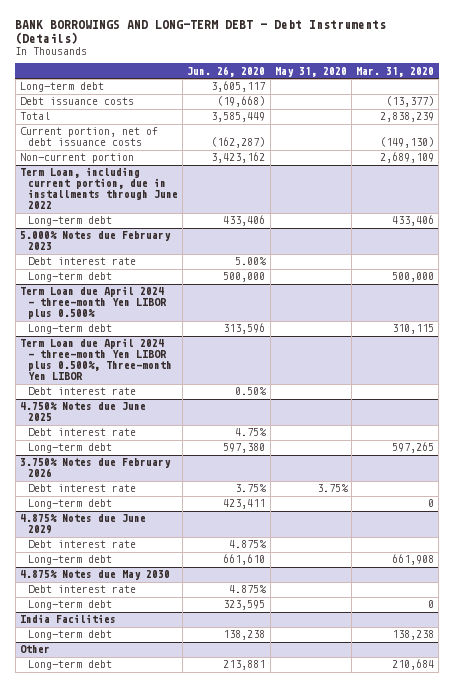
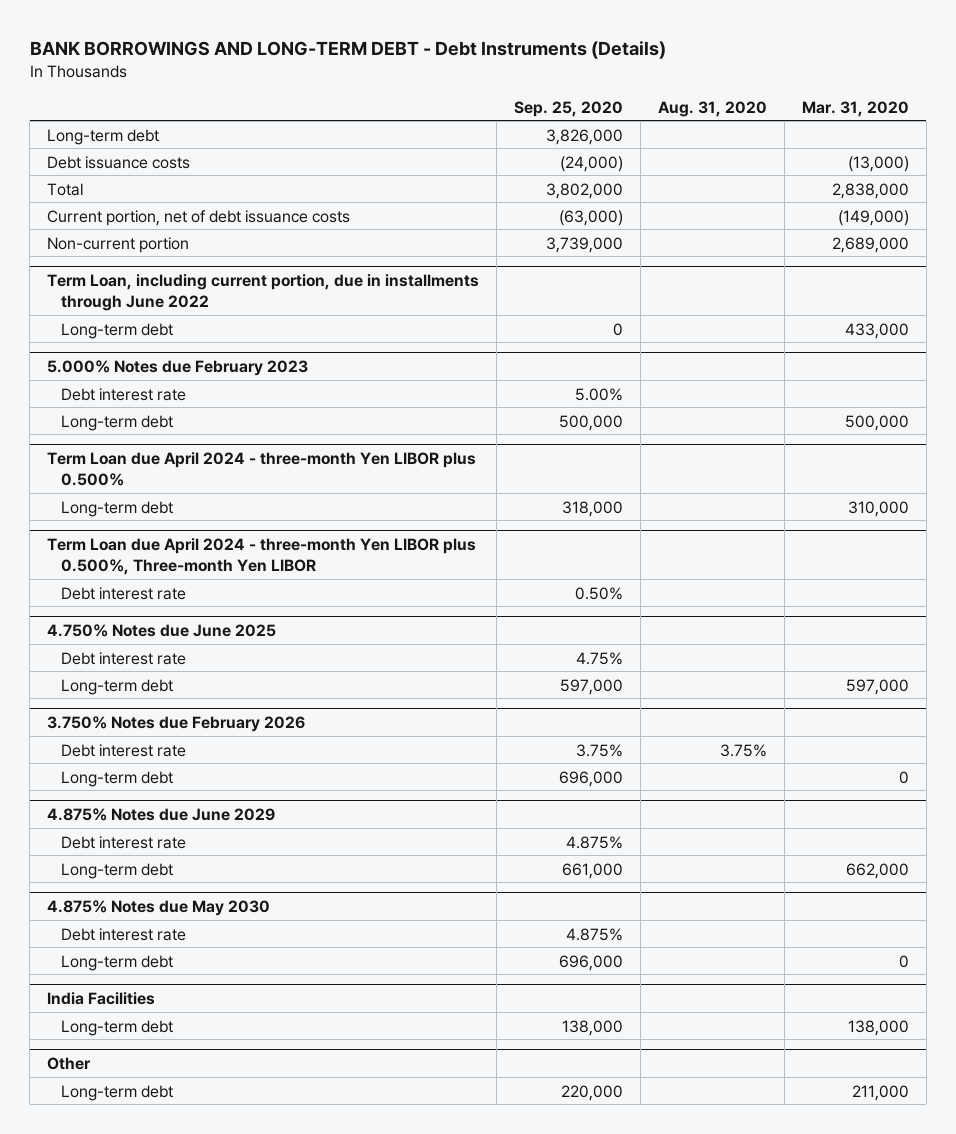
- | Jun. 26, 2020 | May 31, 2020 | Mar. 31, 2020
+ | Sep. 25, 2020 | Aug. 31, 2020 | Mar. 31, 2020
- Debt issuance costs | (19,668) | | (13,377)
- Total | 3,585,449 | | 2,838,239
- Current portion, net of debt issuance costs | (162,287) | | (149,130)
- Non-current portion | 3,423,162 | | 2,689,109
+ Debt issuance costs | (24,000) | | (13,000)
+ Total | 3,802,000 | | 2,838,000
+ Current portion, net of debt issuance costs | (63,000) | | (149,000)
+ Non-current portion | 3,739,000 | | 2,689,000
@ Term Loan, including current portion, due in installments through June 2022
- Long-term debt | 433,406 | | 433,406
+ Long-term debt | 0 | | 433,000
@ Term Loan due April 2024 - three-month Yen LIBOR plus 0.500%
- Long-term debt | 313,596 | | 310,115
+ Long-term debt | 318,000 | | 310,000
@ 4.750% Notes due June 2025
- Long-term debt | 597,380 | | 597,265
+ Long-term debt | 597,000 | | 597,000
@ 4.875% Notes due June 2029
- Long-term debt | 661,610 | | 661,908
+ Long-term debt | 661,000 | | 662,000
@ India Facilities
- Long-term debt | 138,238 | | 138,238
+ Long-term debt | 138,000 | | 138,000
@ Other
- Long-term debt | 213,881 | | 210,684
+ Long-term debt | 220,000 | | 211,000

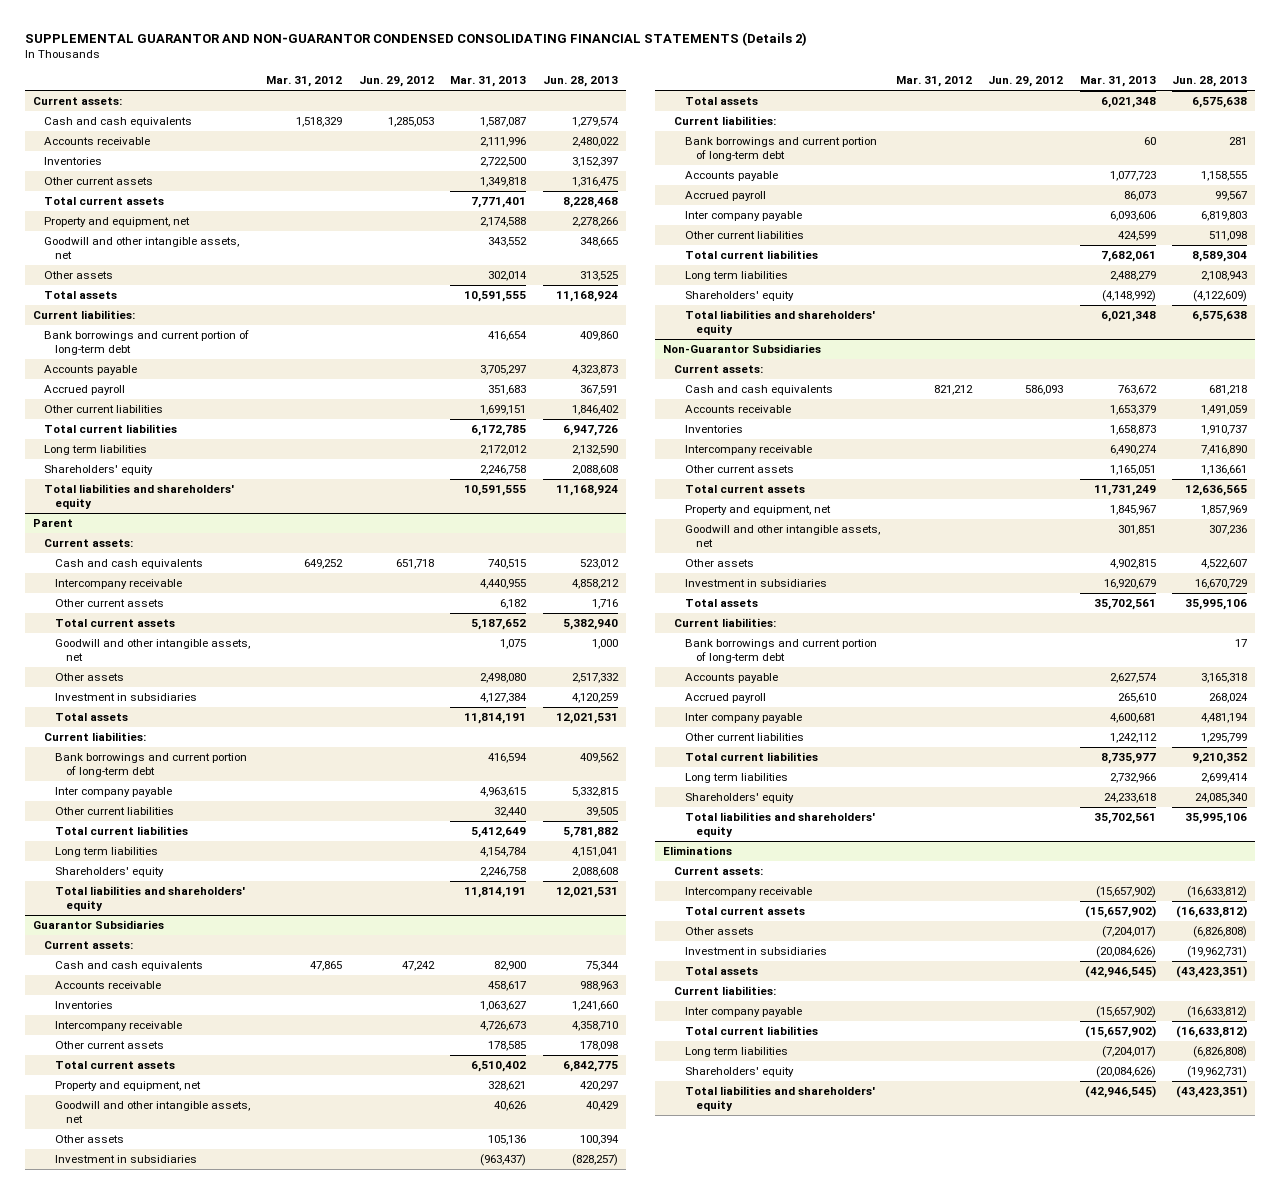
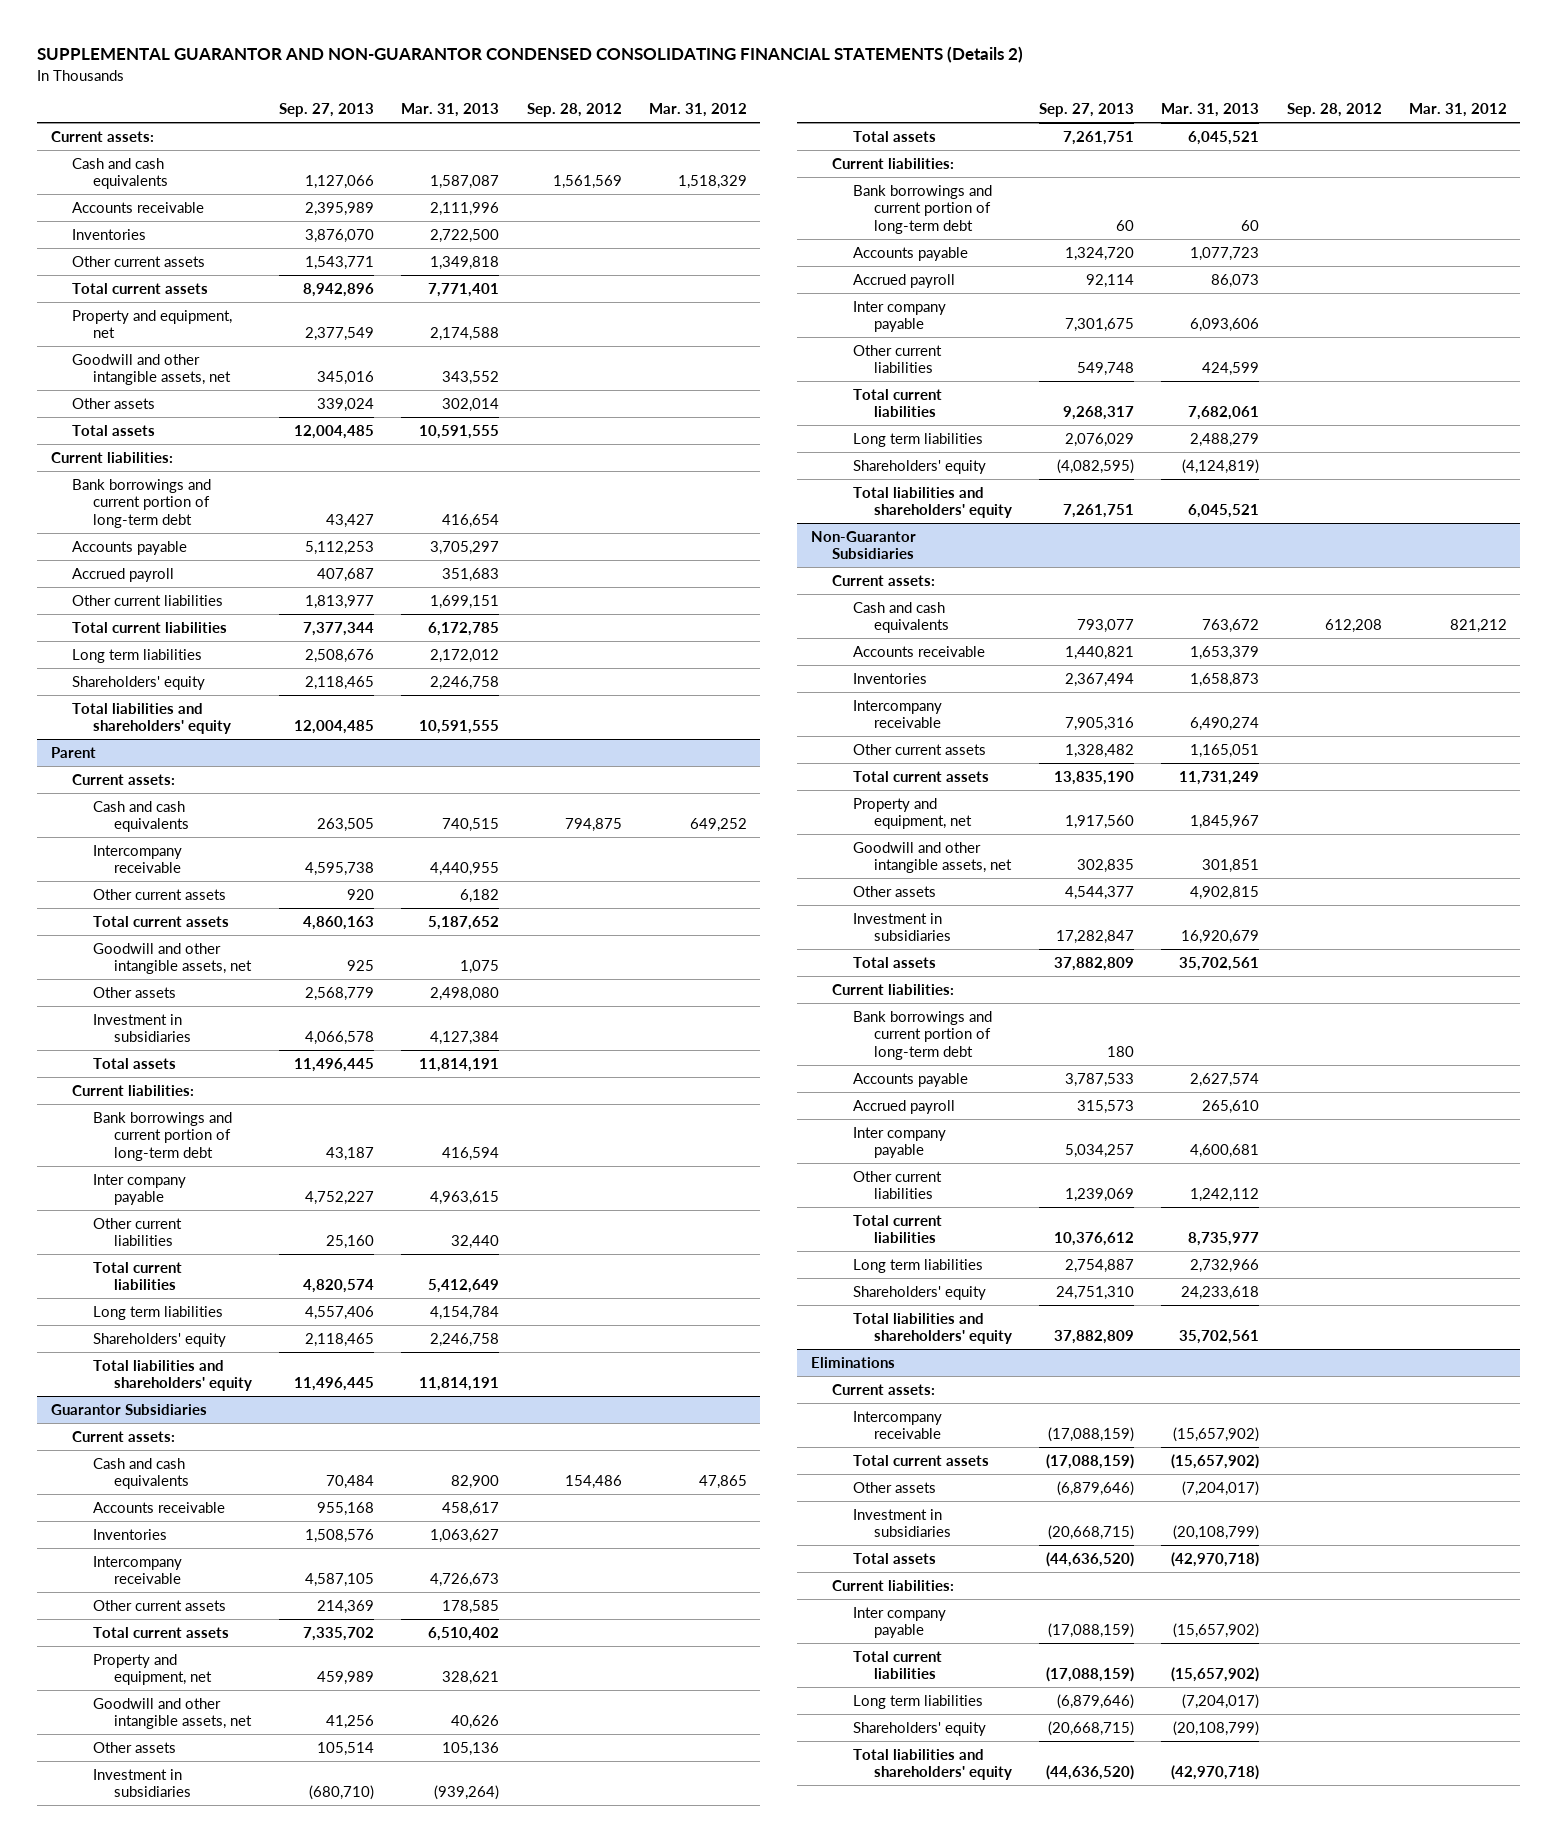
- | Mar. 31, 2012 | Jun. 29, 2012 | Mar. 31, 2013 | Jun. 28, 2013
+ | Sep. 27, 2013 | Mar. 31, 2013 | Sep. 28, 2012 | Mar. 31, 2012
@ Guarantor Subsidiaries
- Investment in subsidiaries | | | (963,437) | (828,257)
- Total assets | | | 6,021,348 | 6,575,638
+ Investment in subsidiaries | (680,710) | (939,264) | |
+ Total assets | 7,261,751 | 6,045,521 | |
- Shareholders' equity | | | (4,148,992) | (4,122,609)
- Total liabilities and shareholders' equity | | | 6,021,348 | 6,575,638
+ Shareholders' equity | (4,082,595) | (4,124,819) | |
+ Total liabilities and shareholders' equity | 7,261,751 | 6,045,521 | |
@ Eliminations
- Investment in subsidiaries | | | (20,084,626) | (19,962,731)
- Total assets | | | (42,946,545) | (43,423,351)
+ Investment in subsidiaries | (20,668,715) | (20,108,799) | |
+ Total assets | (44,636,520) | (42,970,718) | |
- Shareholders' equity | | | (20,084,626) | (19,962,731)
- Total liabilities and shareholders' equity | | | (42,946,545) | (43,423,351)
+ Shareholders' equity | (20,668,715) | (20,108,799) | |
+ Total liabilities and shareholders' equity | (44,636,520) | (42,970,718) | |

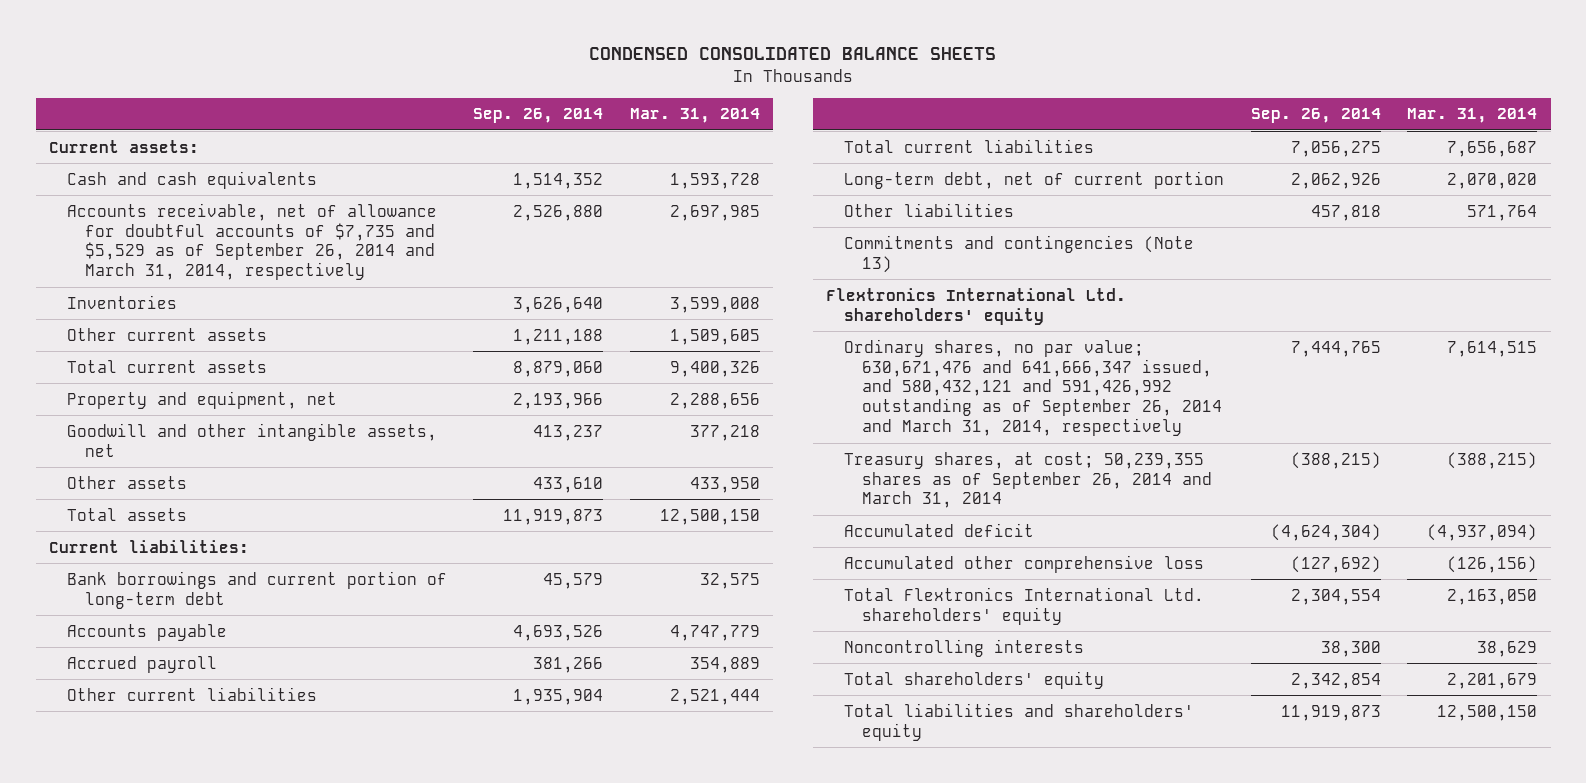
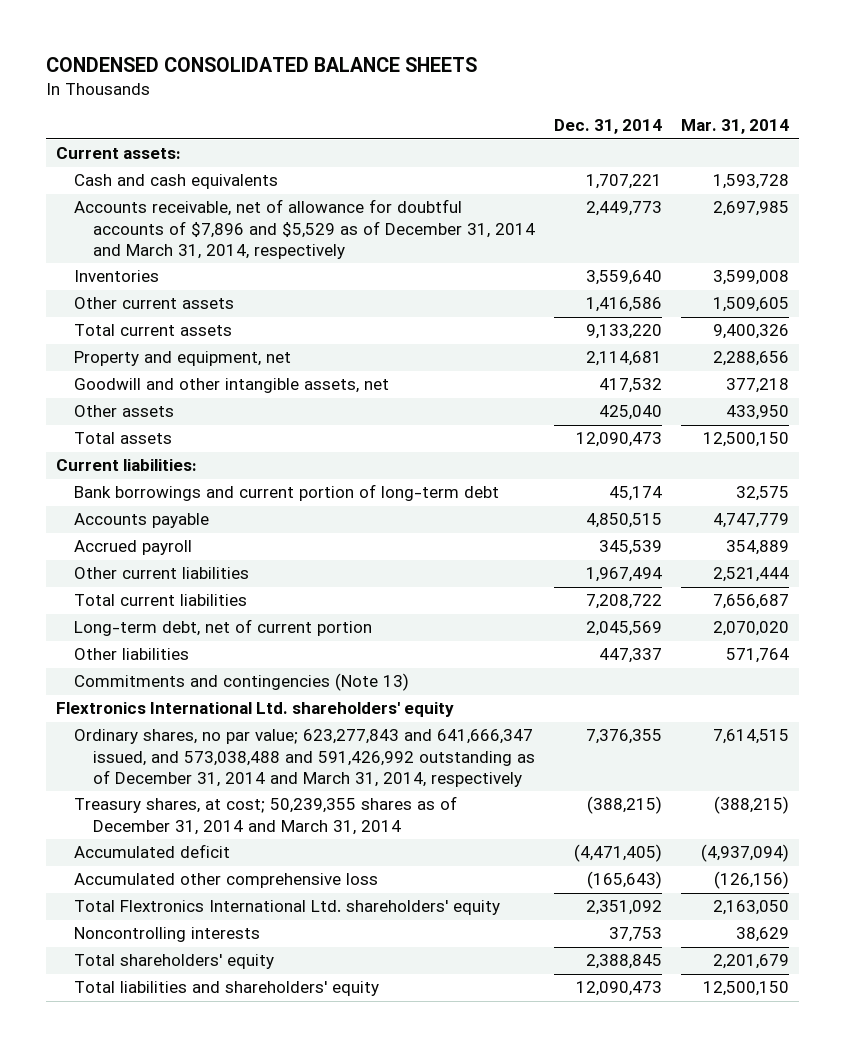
- | Sep. 26, 2014 | Mar. 31, 2014
+ | Dec. 31, 2014 | Mar. 31, 2014
- Accounts receivable, net of allowance for doubtful accounts of $7,735 and $5,529 as of September 26, 2014 and March 31, 2014, respectively | 2,526,880 | 2,697,985
+ Accounts receivable, net of allowance for doubtful accounts of $7,896 and $5,529 as of December 31, 2014 and March 31, 2014, respectively | 2,449,773 | 2,697,985
- Ordinary shares, no par value; 630,671,476 and 641,666,347 issued, and 580,432,121 and 591,426,992 outstanding as of September 26, 2014 and March 31, 2014, respectively | 7,444,765 | 7,614,515
- Treasury shares, at cost; 50,239,355 shares as of September 26, 2014 and March 31, 2014 | (388,215) | (388,215)
+ Ordinary shares, no par value; 623,277,843 and 641,666,347 issued, and 573,038,488 and 591,426,992 outstanding as of December 31, 2014 and March 31, 2014, respectively | 7,376,355 | 7,614,515
+ Treasury shares, at cost; 50,239,355 shares as of December 31, 2014 and March 31, 2014 | (388,215) | (388,215)

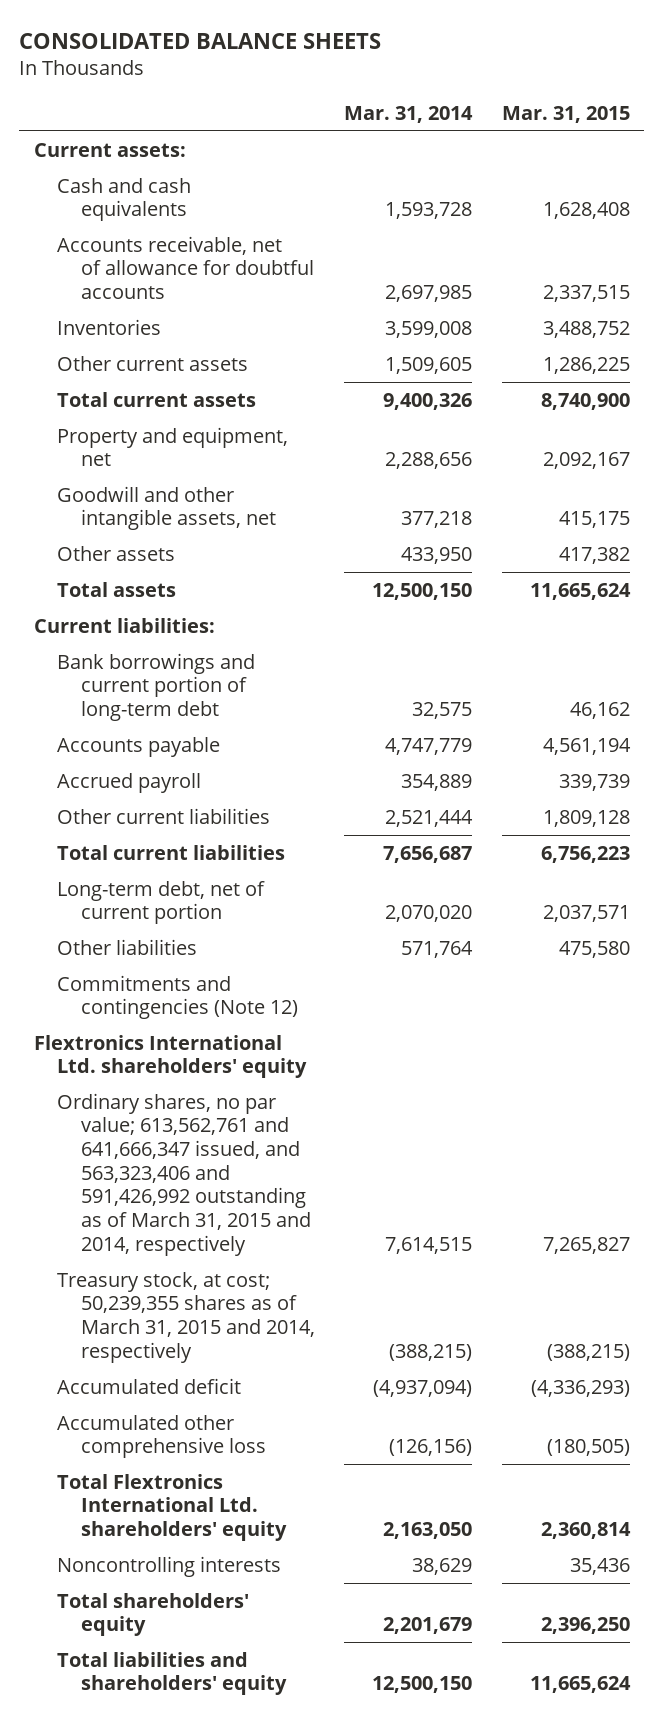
- CONDENSED CONSOLIDATED BALANCE SHEETS
+ CONSOLIDATED BALANCE SHEETS
- | Dec. 31, 2014 | Mar. 31, 2014
+ | Mar. 31, 2014 | Mar. 31, 2015
- Accounts receivable, net of allowance for doubtful accounts of $7,896 and $5,529 as of December 31, 2014 and March 31, 2014, respectively | 2,449,773 | 2,697,985
+ Accounts receivable, net of allowance for doubtful accounts | 2,697,985 | 2,337,515
- Commitments and contingencies (Note 13)
+ Commitments and contingencies (Note 12)
- Ordinary shares, no par value; 623,277,843 and 641,666,347 issued, and 573,038,488 and 591,426,992 outstanding as of December 31, 2014 and March 31, 2014, respectively | 7,376,355 | 7,614,515
- Treasury shares, at cost; 50,239,355 shares as of December 31, 2014 and March 31, 2014 | (388,215) | (388,215)
+ Ordinary shares, no par value; 613,562,761 and 641,666,347 issued, and 563,323,406 and 591,426,992 outstanding as of March 31, 2015 and 2014, respectively | 7,614,515 | 7,265,827
+ Treasury stock, at cost; 50,239,355 shares as of March 31, 2015 and 2014, respectively | (388,215) | (388,215)

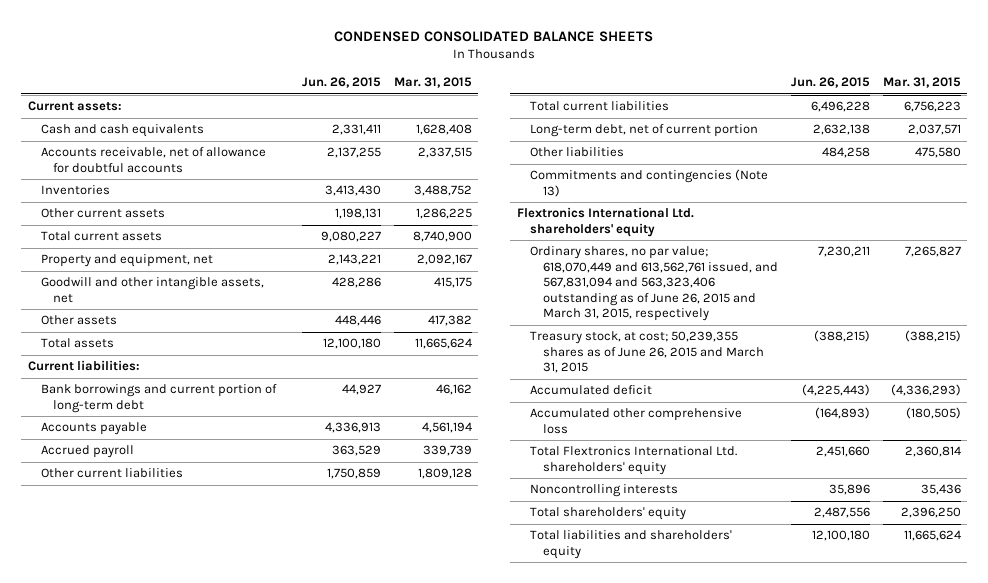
- CONSOLIDATED BALANCE SHEETS
+ CONDENSED CONSOLIDATED BALANCE SHEETS
- | Mar. 31, 2014 | Mar. 31, 2015
+ | Jun. 26, 2015 | Mar. 31, 2015
- Commitments and contingencies (Note 12)
+ Commitments and contingencies (Note 13)
- Ordinary shares, no par value; 613,562,761 and 641,666,347 issued, and 563,323,406 and 591,426,992 outstanding as of March 31, 2015 and 2014, respectively | 7,614,515 | 7,265,827
- Treasury stock, at cost; 50,239,355 shares as of March 31, 2015 and 2014, respectively | (388,215) | (388,215)
+ Ordinary shares, no par value; 618,070,449 and 613,562,761 issued, and 567,831,094 and 563,323,406 outstanding as of June 26, 2015 and March 31, 2015, respectively | 7,230,211 | 7,265,827
+ Treasury stock, at cost; 50,239,355 shares as of June 26, 2015 and March 31, 2015 | (388,215) | (388,215)

